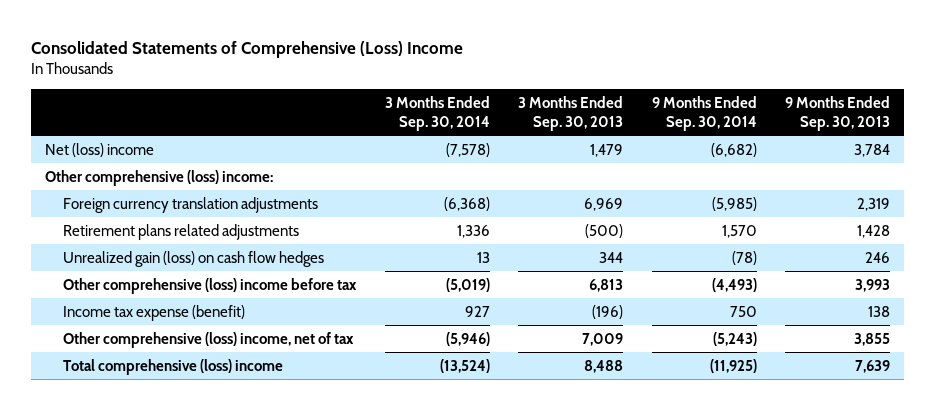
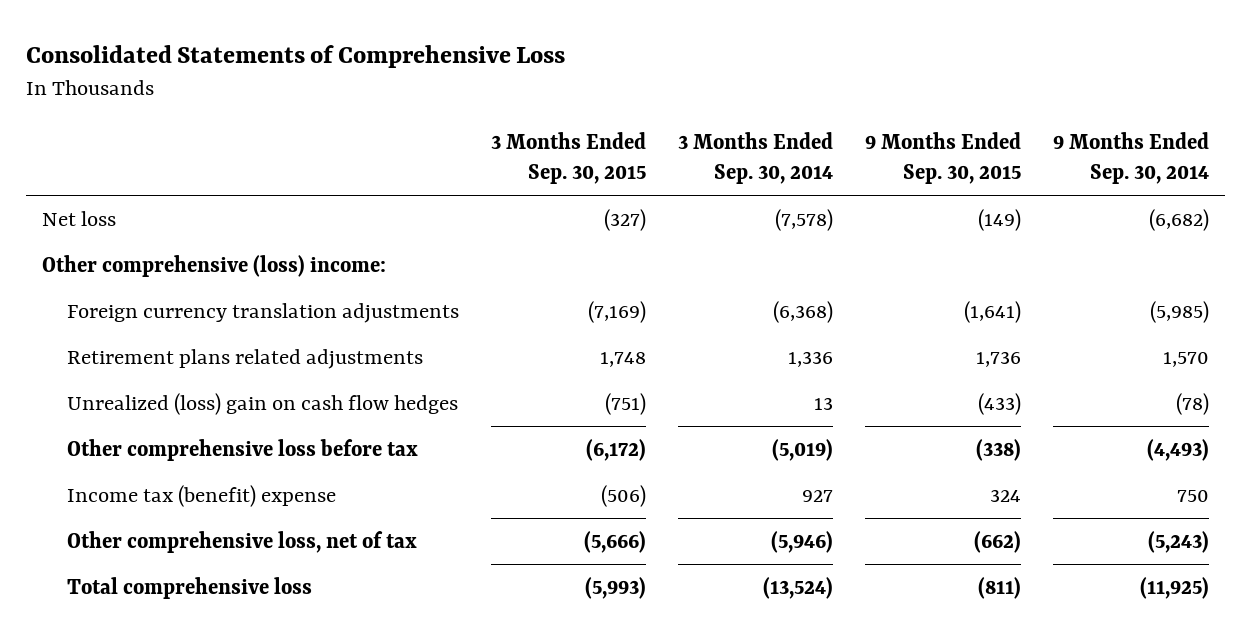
- Consolidated Statements of Comprehensive (Loss) Income
+ Consolidated Statements of Comprehensive Loss
- | 3 Months Ended Sep. 30, 2014 | 3 Months Ended Sep. 30, 2013 | 9 Months Ended Sep. 30, 2014 | 9 Months Ended Sep. 30, 2013
+ | 3 Months Ended Sep. 30, 2015 | 3 Months Ended Sep. 30, 2014 | 9 Months Ended Sep. 30, 2015 | 9 Months Ended Sep. 30, 2014
- Net (loss) income | (7,578) | 1,479 | (6,682) | 3,784
+ Net loss | (327) | (7,578) | (149) | (6,682)
- Unrealized gain (loss) on cash flow hedges | 13 | 344 | (78) | 246
- Other comprehensive (loss) income before tax | (5,019) | 6,813 | (4,493) | 3,993
- Income tax expense (benefit) | 927 | (196) | 750 | 138
- Other comprehensive (loss) income, net of tax | (5,946) | 7,009 | (5,243) | 3,855
- Total comprehensive (loss) income | (13,524) | 8,488 | (11,925) | 7,639
+ Unrealized (loss) gain on cash flow hedges | (751) | 13 | (433) | (78)
+ Other comprehensive loss before tax | (6,172) | (5,019) | (338) | (4,493)
+ Income tax (benefit) expense | (506) | 927 | 324 | 750
+ Other comprehensive loss, net of tax | (5,666) | (5,946) | (662) | (5,243)
+ Total comprehensive loss | (5,993) | (13,524) | (811) | (11,925)

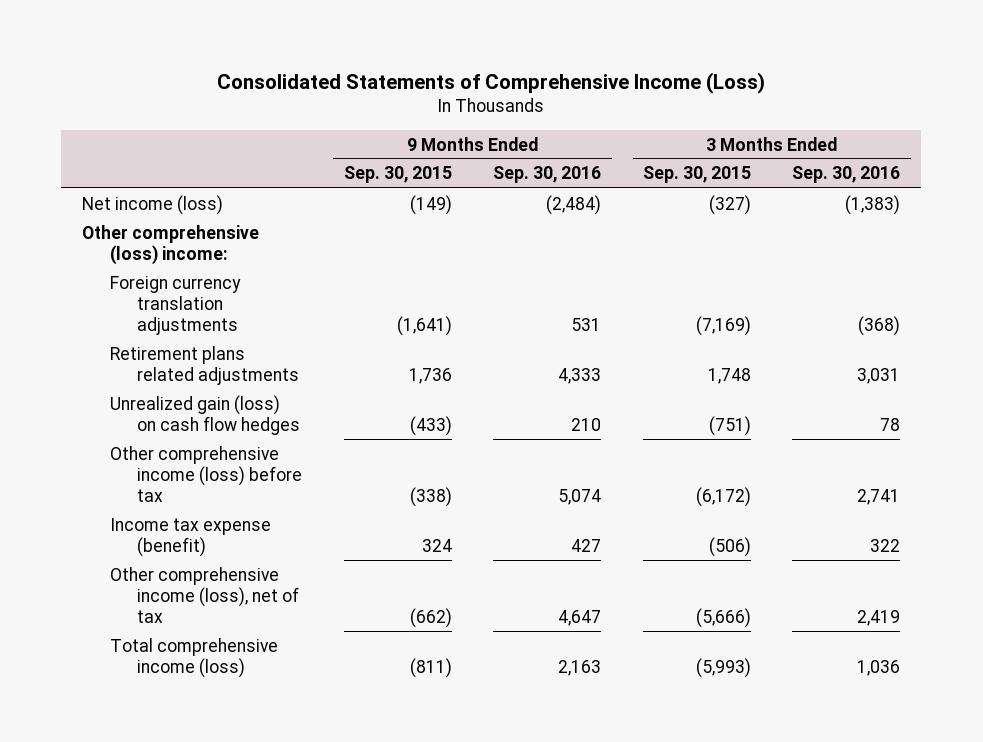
- Consolidated Statements of Comprehensive Loss
+ Consolidated Statements of Comprehensive Income (Loss)
- | 3 Months Ended Sep. 30, 2015 | 3 Months Ended Sep. 30, 2014 | 9 Months Ended Sep. 30, 2015 | 9 Months Ended Sep. 30, 2014
+ | 9 Months Ended Sep. 30, 2015 | 9 Months Ended Sep. 30, 2016 | 3 Months Ended Sep. 30, 2015 | 3 Months Ended Sep. 30, 2016
- Net loss | (327) | (7,578) | (149) | (6,682)
+ Net income (loss) | (149) | (2,484) | (327) | (1,383)
- Unrealized (loss) gain on cash flow hedges | (751) | 13 | (433) | (78)
- Other comprehensive loss before tax | (6,172) | (5,019) | (338) | (4,493)
- Income tax (benefit) expense | (506) | 927 | 324 | 750
- Other comprehensive loss, net of tax | (5,666) | (5,946) | (662) | (5,243)
- Total comprehensive loss | (5,993) | (13,524) | (811) | (11,925)
+ Unrealized gain (loss) on cash flow hedges | (433) | 210 | (751) | 78
+ Other comprehensive income (loss) before tax | (338) | 5,074 | (6,172) | 2,741
+ Income tax expense (benefit) | 324 | 427 | (506) | 322
+ Other comprehensive income (loss), net of tax | (662) | 4,647 | (5,666) | 2,419
+ Total comprehensive income (loss) | (811) | 2,163 | (5,993) | 1,036

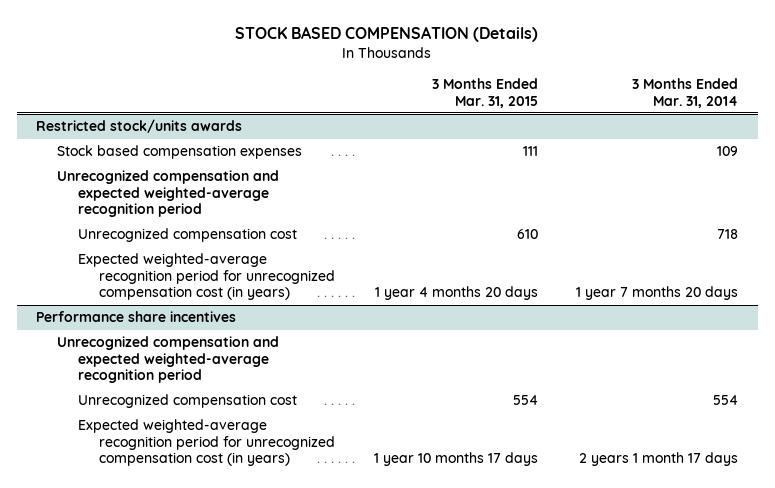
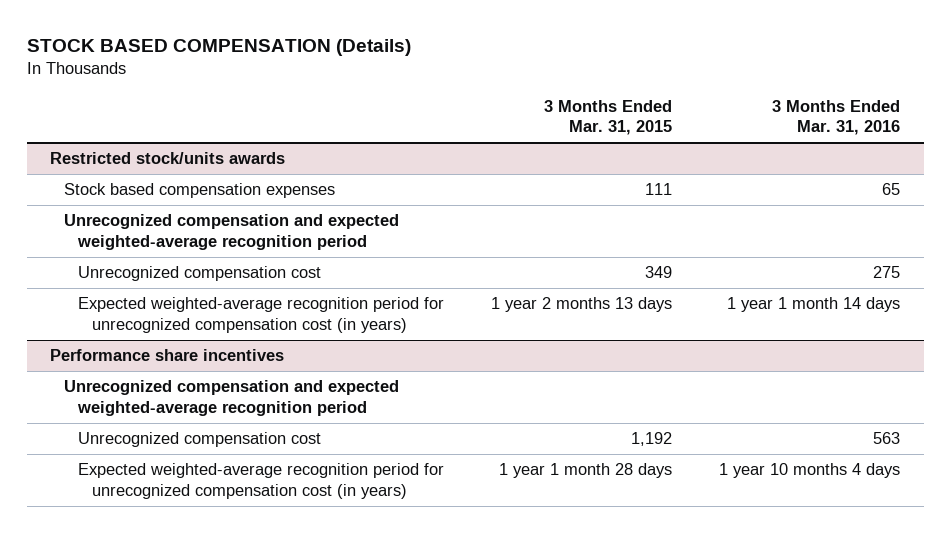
- | 3 Months Ended Mar. 31, 2015 | 3 Months Ended Mar. 31, 2014
+ | 3 Months Ended Mar. 31, 2015 | 3 Months Ended Mar. 31, 2016
@ Restricted stock/units awards
- Unrecognized compensation cost | 610 | 718
- Expected weighted-average recognition period for unrecognized compensation cost (in years) | 1 year 4 months 20 days | 1 year 7 months 20 days
+ Unrecognized compensation cost | 349 | 275
+ Expected weighted-average recognition period for unrecognized compensation cost (in years) | 1 year 2 months 13 days | 1 year 1 month 14 days
@ Performance share incentives
- Unrecognized compensation cost | 554 | 554
- Expected weighted-average recognition period for unrecognized compensation cost (in years) | 1 year 10 months 17 days | 2 years 1 month 17 days
+ Unrecognized compensation cost | 1,192 | 563
+ Expected weighted-average recognition period for unrecognized compensation cost (in years) | 1 year 1 month 28 days | 1 year 10 months 4 days

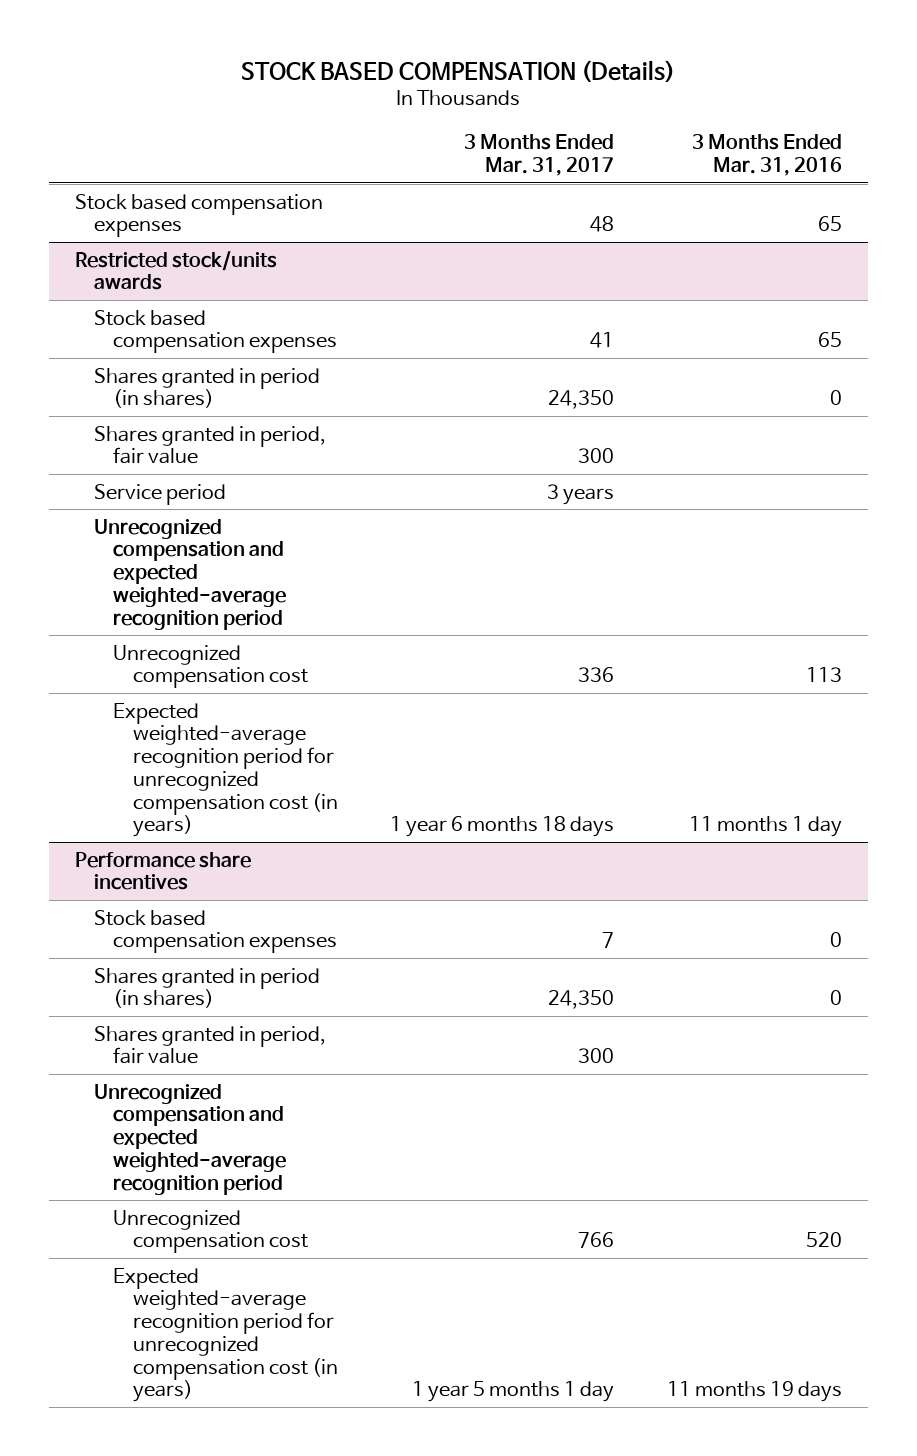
- | 3 Months Ended Mar. 31, 2015 | 3 Months Ended Mar. 31, 2016
+ | 3 Months Ended Mar. 31, 2017 | 3 Months Ended Mar. 31, 2016
+ Stock based compensation expenses | 48 | 65
@ Restricted stock/units awards
+ Shares granted in period (in shares) | 24,350 | 0
+ Shares granted in period, fair value | 300 |
+ Service period | 3 years |
- Unrecognized compensation cost | 349 | 275
- Expected weighted-average recognition period for unrecognized compensation cost (in years) | 1 year 2 months 13 days | 1 year 1 month 14 days
+ Unrecognized compensation cost | 336 | 113
+ Expected weighted-average recognition period for unrecognized compensation cost (in years) | 1 year 6 months 18 days | 11 months 1 day
@ Performance share incentives
+ Stock based compensation expenses | 7 | 0
+ Shares granted in period (in shares) | 24,350 | 0
+ Shares granted in period, fair value | 300 |
- Unrecognized compensation cost | 1,192 | 563
- Expected weighted-average recognition period for unrecognized compensation cost (in years) | 1 year 1 month 28 days | 1 year 10 months 4 days
+ Unrecognized compensation cost | 766 | 520
+ Expected weighted-average recognition period for unrecognized compensation cost (in years) | 1 year 5 months 1 day | 11 months 19 days

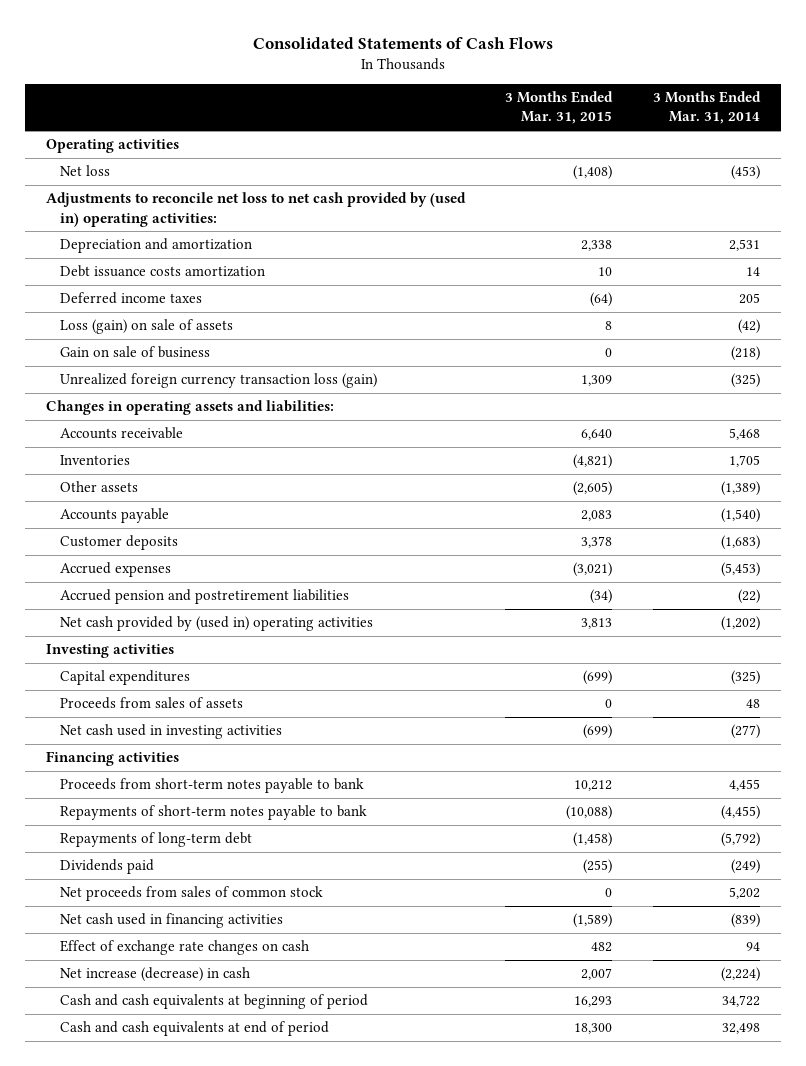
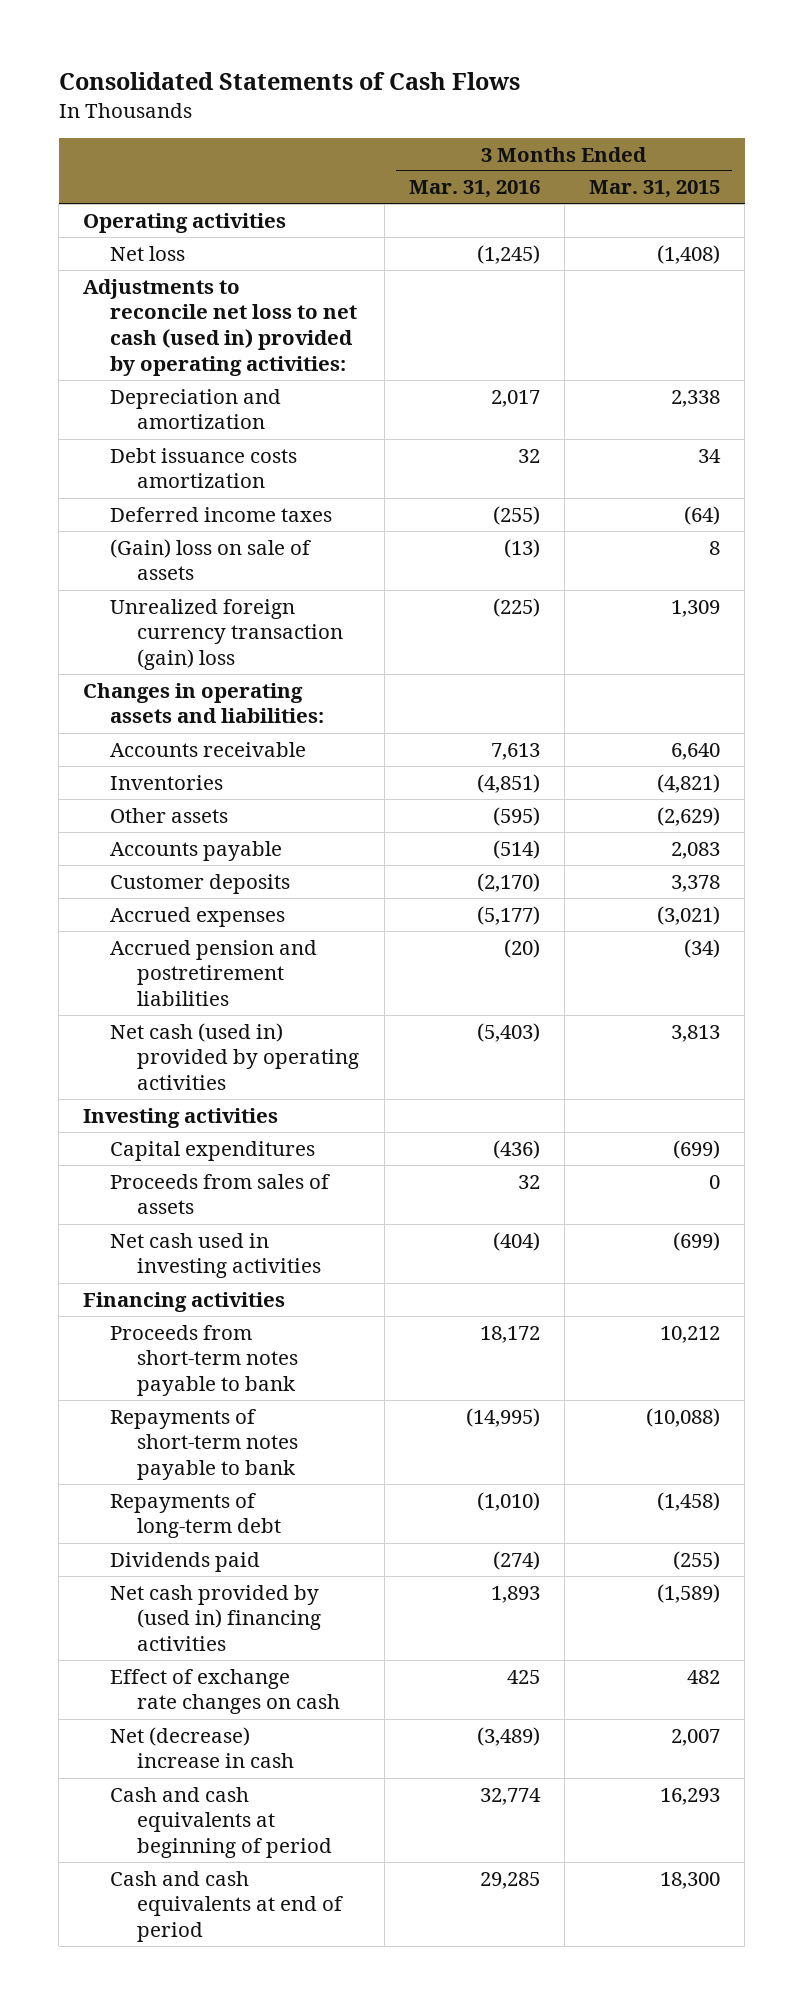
- | 3 Months Ended Mar. 31, 2015 | 3 Months Ended Mar. 31, 2014
+ | 3 Months Ended Mar. 31, 2016 | 3 Months Ended Mar. 31, 2015
- Adjustments to reconcile net loss to net cash provided by (used in) operating activities:
+ Adjustments to reconcile net loss to net cash (used in) provided by operating activities:
- Debt issuance costs amortization | 10 | 14
+ Debt issuance costs amortization | 32 | 34
- Loss (gain) on sale of assets | 8 | (42)
- Gain on sale of business | 0 | (218)
- Unrealized foreign currency transaction loss (gain) | 1,309 | (325)
+ (Gain) loss on sale of assets | (13) | 8
+ Unrealized foreign currency transaction (gain) loss | (225) | 1,309
- Other assets | (2,605) | (1,389)
+ Other assets | (595) | (2,629)
- Net cash provided by (used in) operating activities | 3,813 | (1,202)
+ Net cash (used in) provided by operating activities | (5,403) | 3,813
- Net proceeds from sales of common stock | 0 | 5,202
- Net cash used in financing activities | (1,589) | (839)
+ Net cash provided by (used in) financing activities | 1,893 | (1,589)
- Net increase (decrease) in cash | 2,007 | (2,224)
+ Net (decrease) increase in cash | (3,489) | 2,007

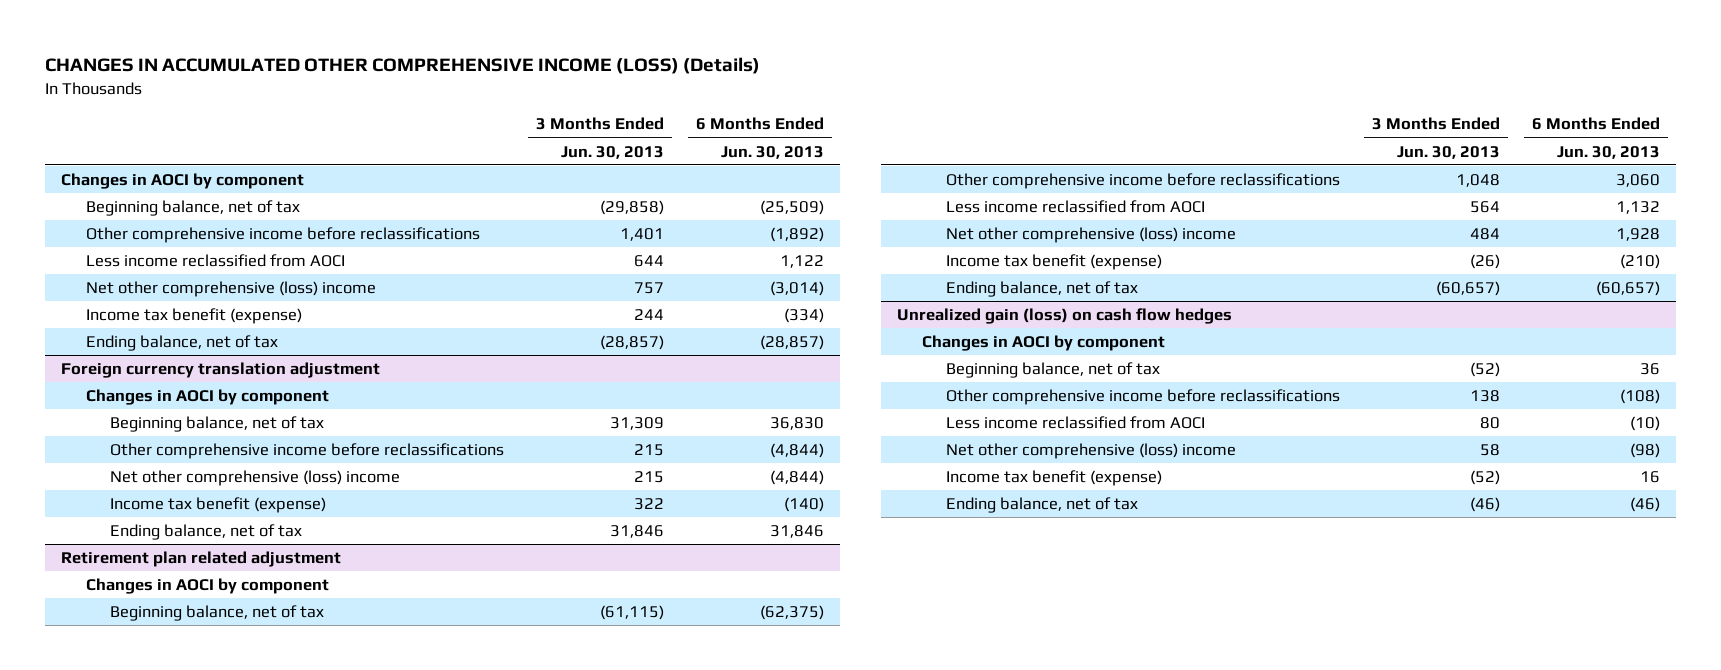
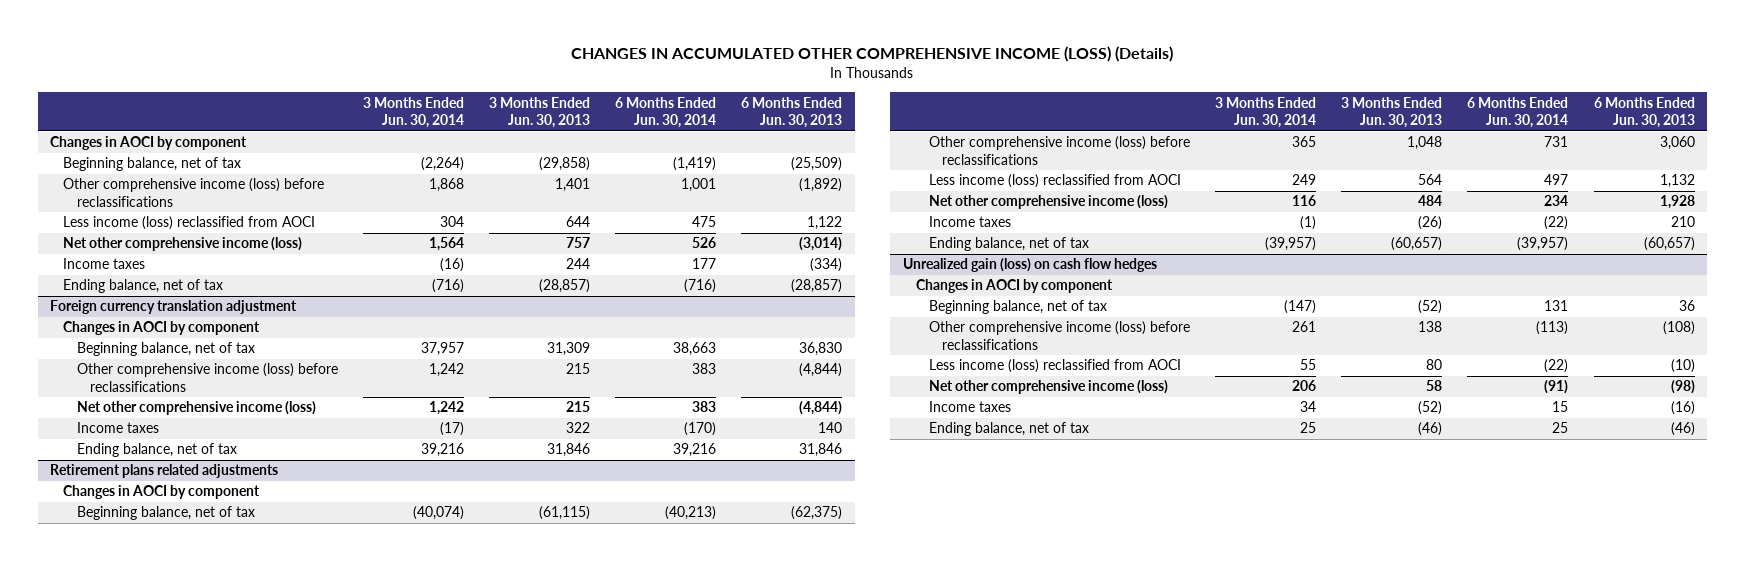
- | 3 Months Ended Jun. 30, 2013 | 6 Months Ended Jun. 30, 2013
+ | 3 Months Ended Jun. 30, 2014 | 3 Months Ended Jun. 30, 2013 | 6 Months Ended Jun. 30, 2014 | 6 Months Ended Jun. 30, 2013
- Other comprehensive income before reclassifications | 1,401 | (1,892)
- Less income reclassified from AOCI | 644 | 1,122
- Net other comprehensive (loss) income | 757 | (3,014)
- Income tax benefit (expense) | 244 | (334)
+ Other comprehensive income (loss) before reclassifications | 1,868 | 1,401 | 1,001 | (1,892)
+ Less income (loss) reclassified from AOCI | 304 | 644 | 475 | 1,122
+ Net other comprehensive income (loss) | 1,564 | 757 | 526 | (3,014)
+ Income taxes | (16) | 244 | 177 | (334)
@ Foreign currency translation adjustment
- Other comprehensive income before reclassifications | 215 | (4,844)
- Net other comprehensive (loss) income | 215 | (4,844)
- Income tax benefit (expense) | 322 | (140)
+ Other comprehensive income (loss) before reclassifications | 1,242 | 215 | 383 | (4,844)
+ Net other comprehensive income (loss) | 1,242 | 215 | 383 | (4,844)
+ Income taxes | (17) | 322 | (170) | 140
- Retirement plan related adjustment
+ Retirement plans related adjustments
- Other comprehensive income before reclassifications | 1,048 | 3,060
- Less income reclassified from AOCI | 564 | 1,132
- Net other comprehensive (loss) income | 484 | 1,928
- Income tax benefit (expense) | (26) | (210)
+ Other comprehensive income (loss) before reclassifications | 365 | 1,048 | 731 | 3,060
+ Less income (loss) reclassified from AOCI | 249 | 564 | 497 | 1,132
+ Net other comprehensive income (loss) | 116 | 484 | 234 | 1,928
+ Income taxes | (1) | (26) | (22) | 210
@ Unrealized gain (loss) on cash flow hedges
- Other comprehensive income before reclassifications | 138 | (108)
- Less income reclassified from AOCI | 80 | (10)
- Net other comprehensive (loss) income | 58 | (98)
- Income tax benefit (expense) | (52) | 16
+ Other comprehensive income (loss) before reclassifications | 261 | 138 | (113) | (108)
+ Less income (loss) reclassified from AOCI | 55 | 80 | (22) | (10)
+ Net other comprehensive income (loss) | 206 | 58 | (91) | (98)
+ Income taxes | 34 | (52) | 15 | (16)

